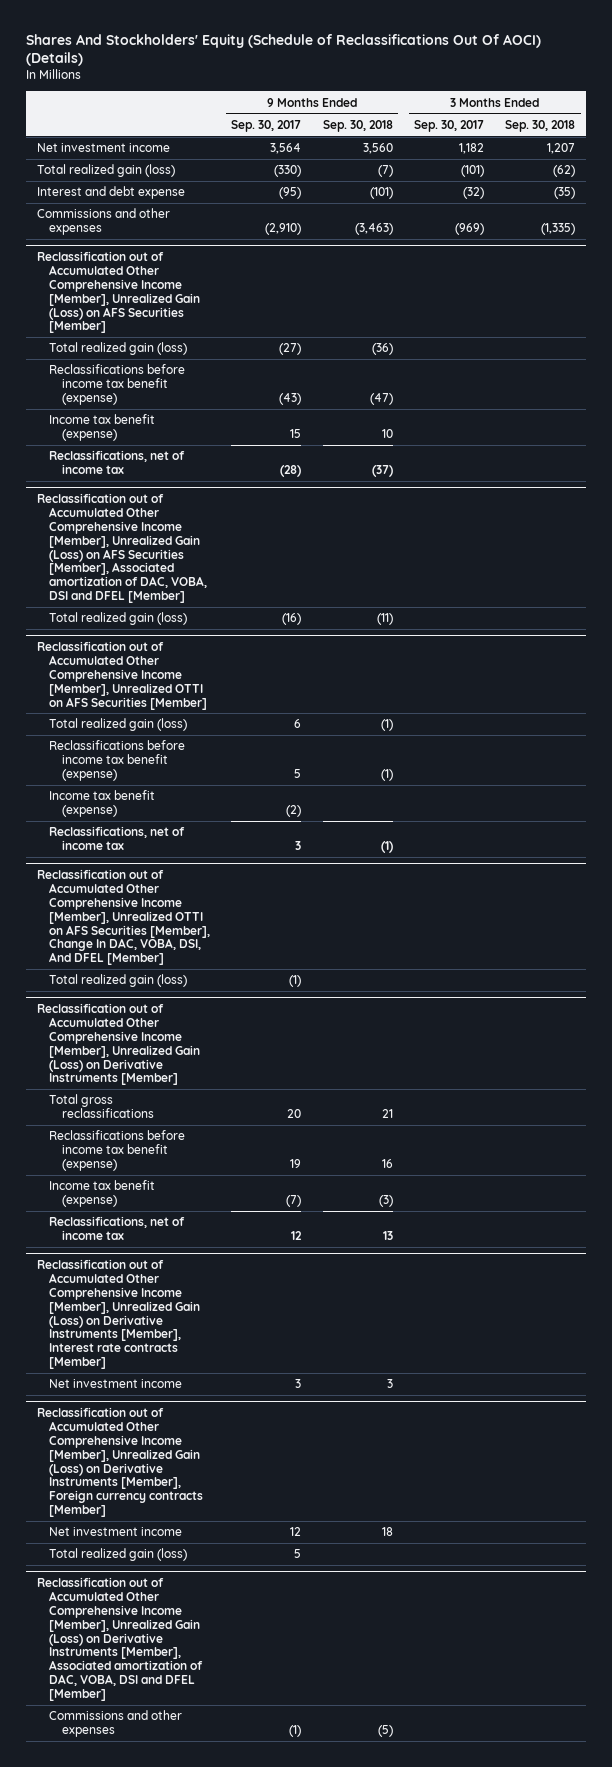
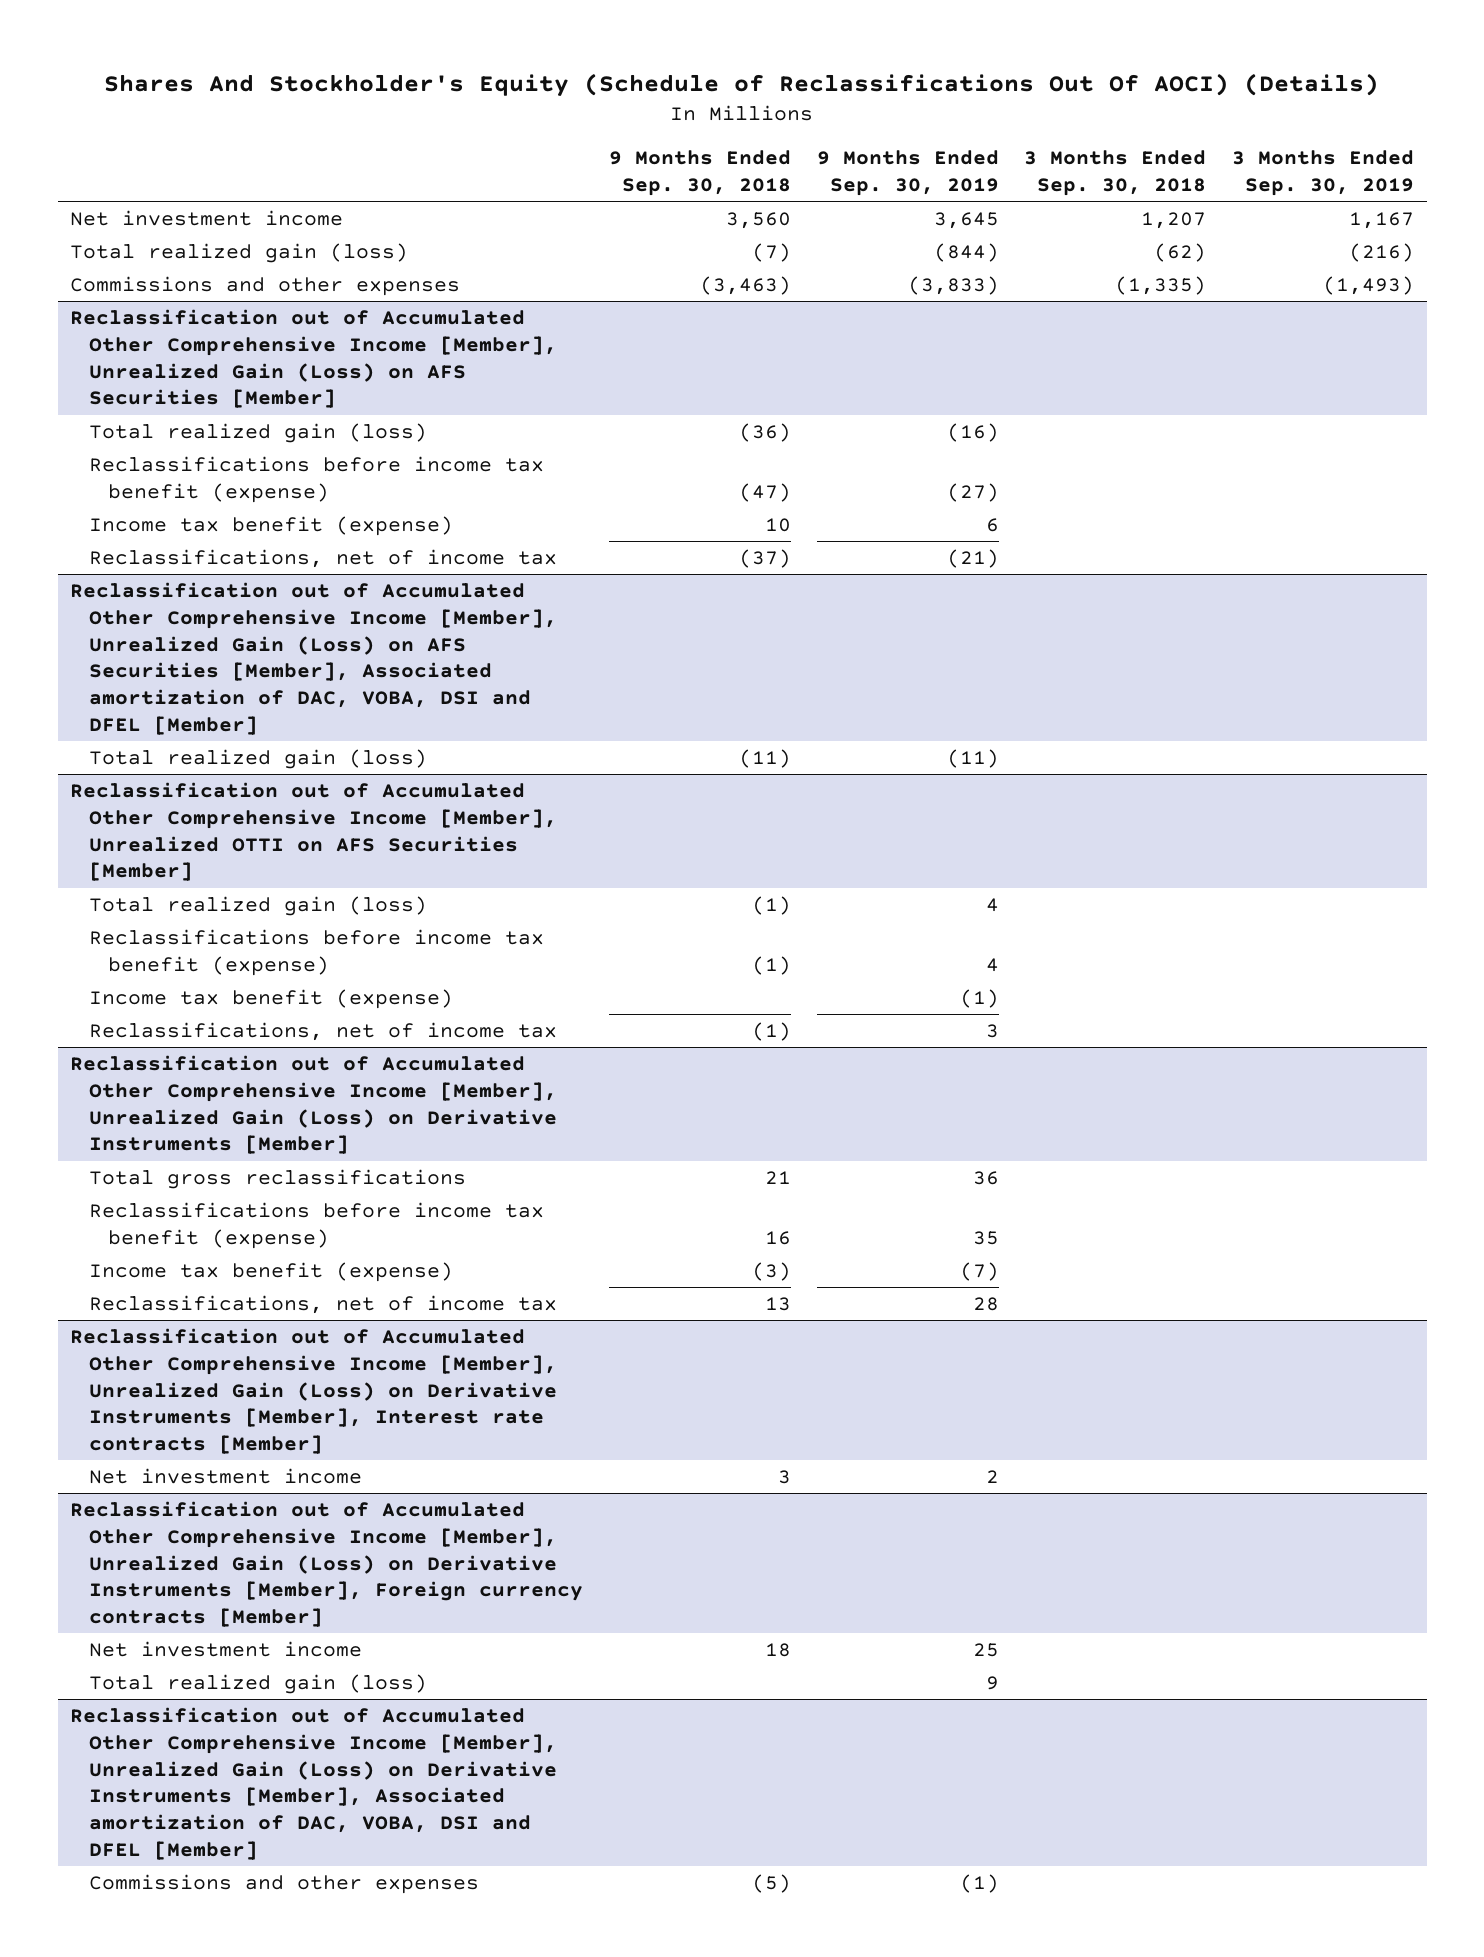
- Shares And Stockholders' Equity (Schedule of Reclassifications Out Of AOCI) (Details)
+ Shares And Stockholder's Equity (Schedule of Reclassifications Out Of AOCI) (Details)
- | 9 Months Ended Sep. 30, 2017 | 9 Months Ended Sep. 30, 2018 | 3 Months Ended Sep. 30, 2017 | 3 Months Ended Sep. 30, 2018
+ | 9 Months Ended Sep. 30, 2018 | 9 Months Ended Sep. 30, 2019 | 3 Months Ended Sep. 30, 2018 | 3 Months Ended Sep. 30, 2019
- Interest and debt expense | (95) | (101) | (32) | (35)
- Reclassification out of Accumulated Other Comprehensive Income [Member], Unrealized OTTI on AFS Securities [Member], Change In DAC, VOBA, DSI, And DFEL [Member]
- Total realized gain (loss) | (1) | | |

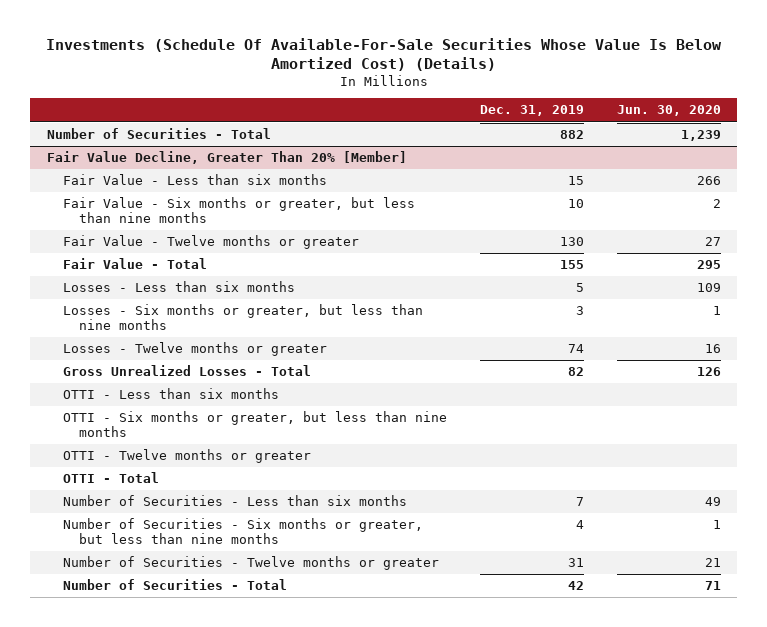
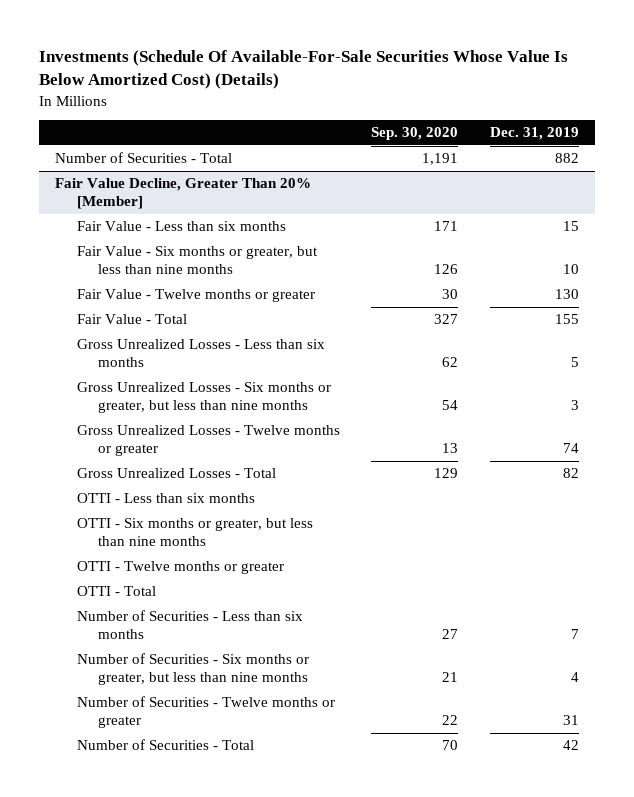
- | Dec. 31, 2019 | Jun. 30, 2020
+ | Sep. 30, 2020 | Dec. 31, 2019
@ Fair Value Decline, Greater Than 20% [Member]
- Losses - Less than six months | 5 | 109
- Losses - Six months or greater, but less than nine months | 3 | 1
- Losses - Twelve months or greater | 74 | 16
+ Gross Unrealized Losses - Less than six months | 62 | 5
+ Gross Unrealized Losses - Six months or greater, but less than nine months | 54 | 3
+ Gross Unrealized Losses - Twelve months or greater | 13 | 74

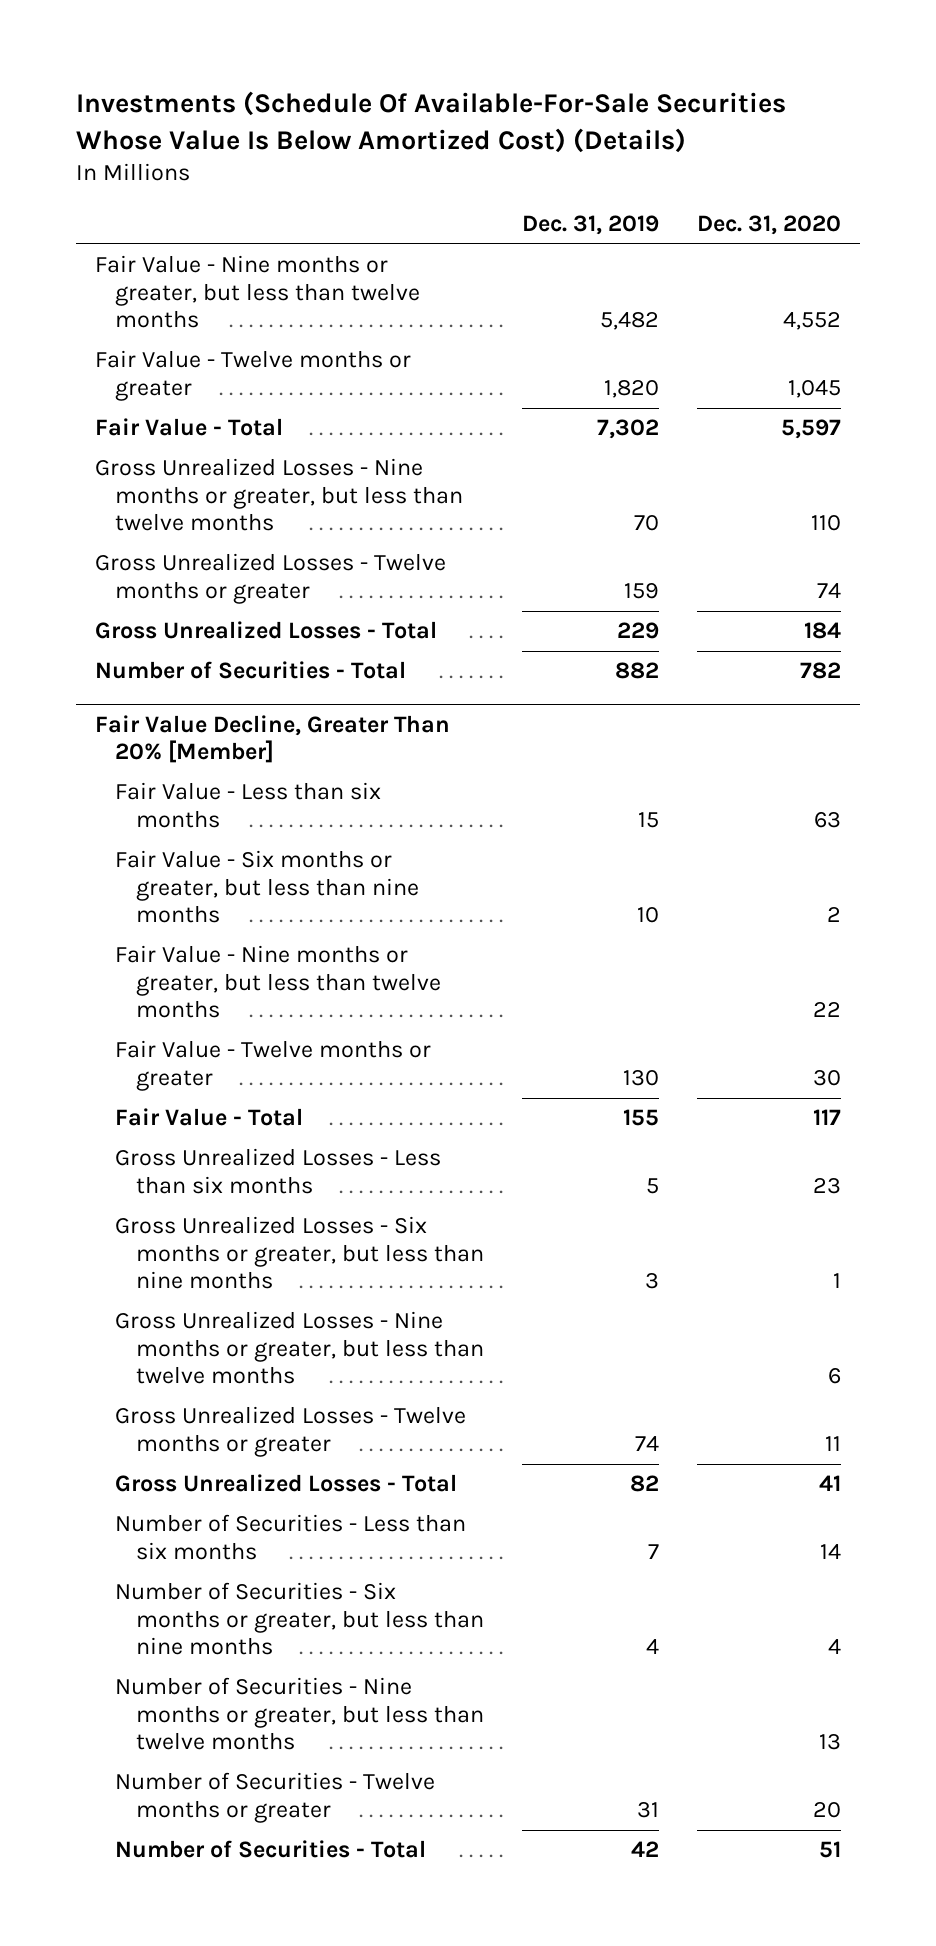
- | Sep. 30, 2020 | Dec. 31, 2019
+ | Dec. 31, 2019 | Dec. 31, 2020
+ Fair Value - Nine months or greater, but less than twelve months | 5,482 | 4,552
+ Fair Value - Twelve months or greater | 1,820 | 1,045
+ Fair Value - Total | 7,302 | 5,597
+ Gross Unrealized Losses - Nine months or greater, but less than twelve months | 70 | 110
+ Gross Unrealized Losses - Twelve months or greater | 159 | 74
+ Gross Unrealized Losses - Total | 229 | 184
@ Fair Value Decline, Greater Than 20% [Member]
+ Fair Value - Nine months or greater, but less than twelve months | | 22
+ Gross Unrealized Losses - Nine months or greater, but less than twelve months | | 6
- OTTI - Less than six months
- OTTI - Six months or greater, but less than nine months
- OTTI - Twelve months or greater
- OTTI - Total
+ Number of Securities - Nine months or greater, but less than twelve months | | 13

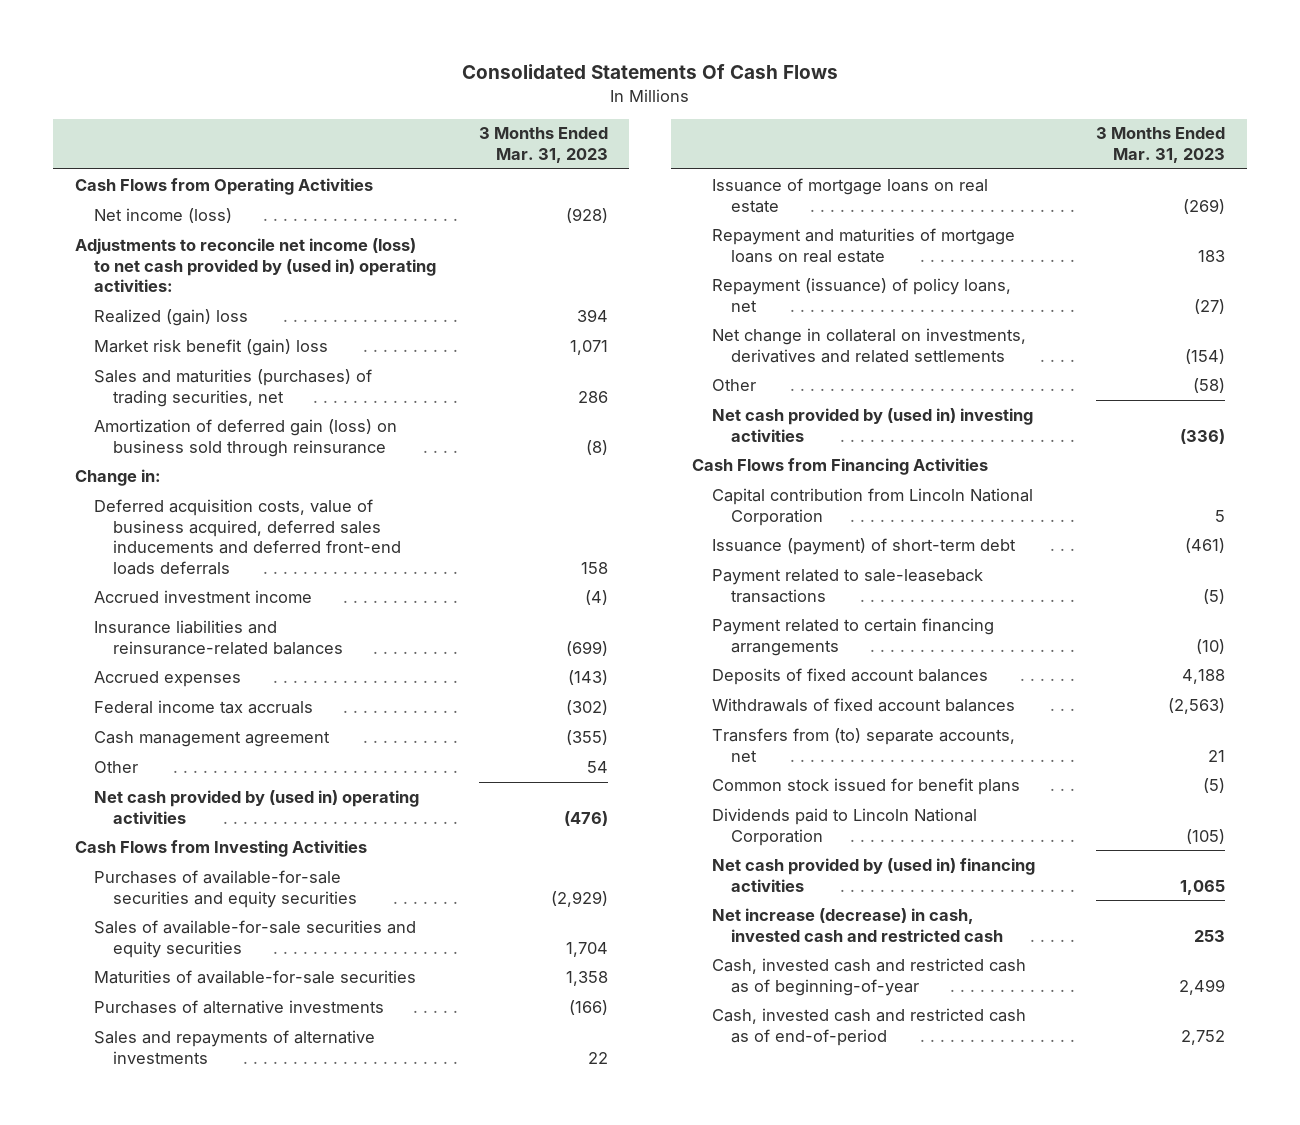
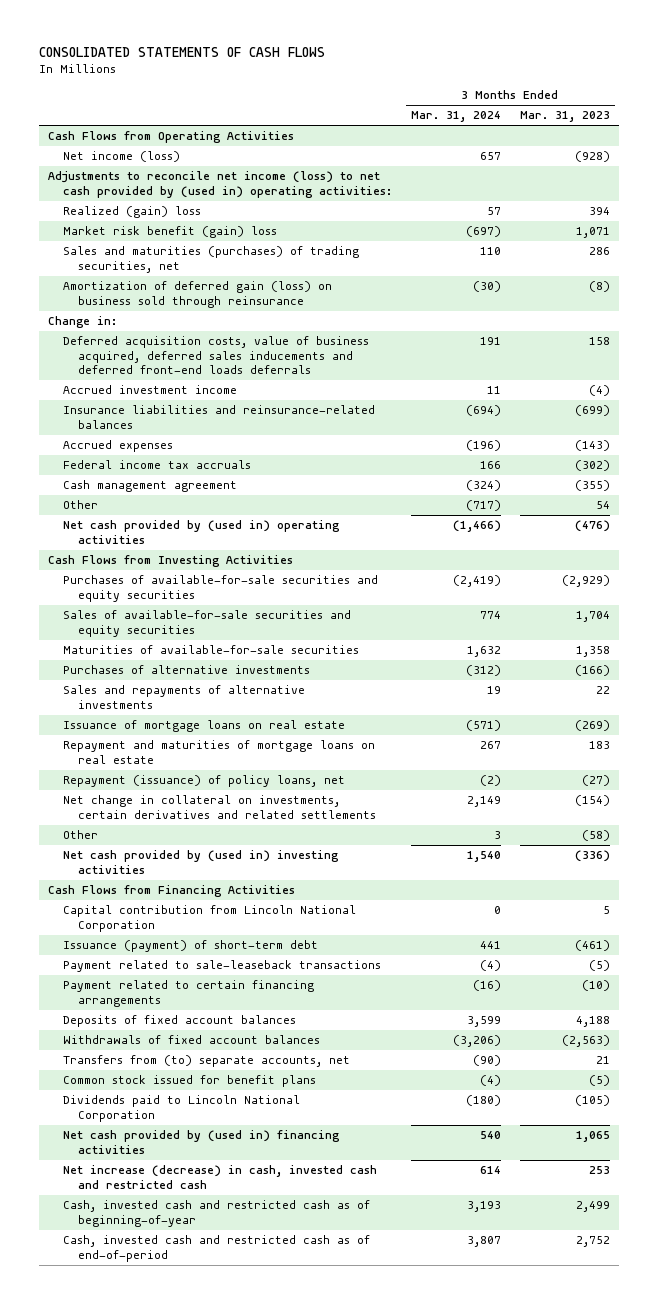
- Consolidated Statements Of Cash Flows
+ CONSOLIDATED STATEMENTS OF CASH FLOWS
- | 3 Months Ended Mar. 31, 2023
+ | 3 Months Ended Mar. 31, 2024 | 3 Months Ended Mar. 31, 2023
- Net change in collateral on investments, derivatives and related settlements | (154)
+ Net change in collateral on investments, certain derivatives and related settlements | 2,149 | (154)

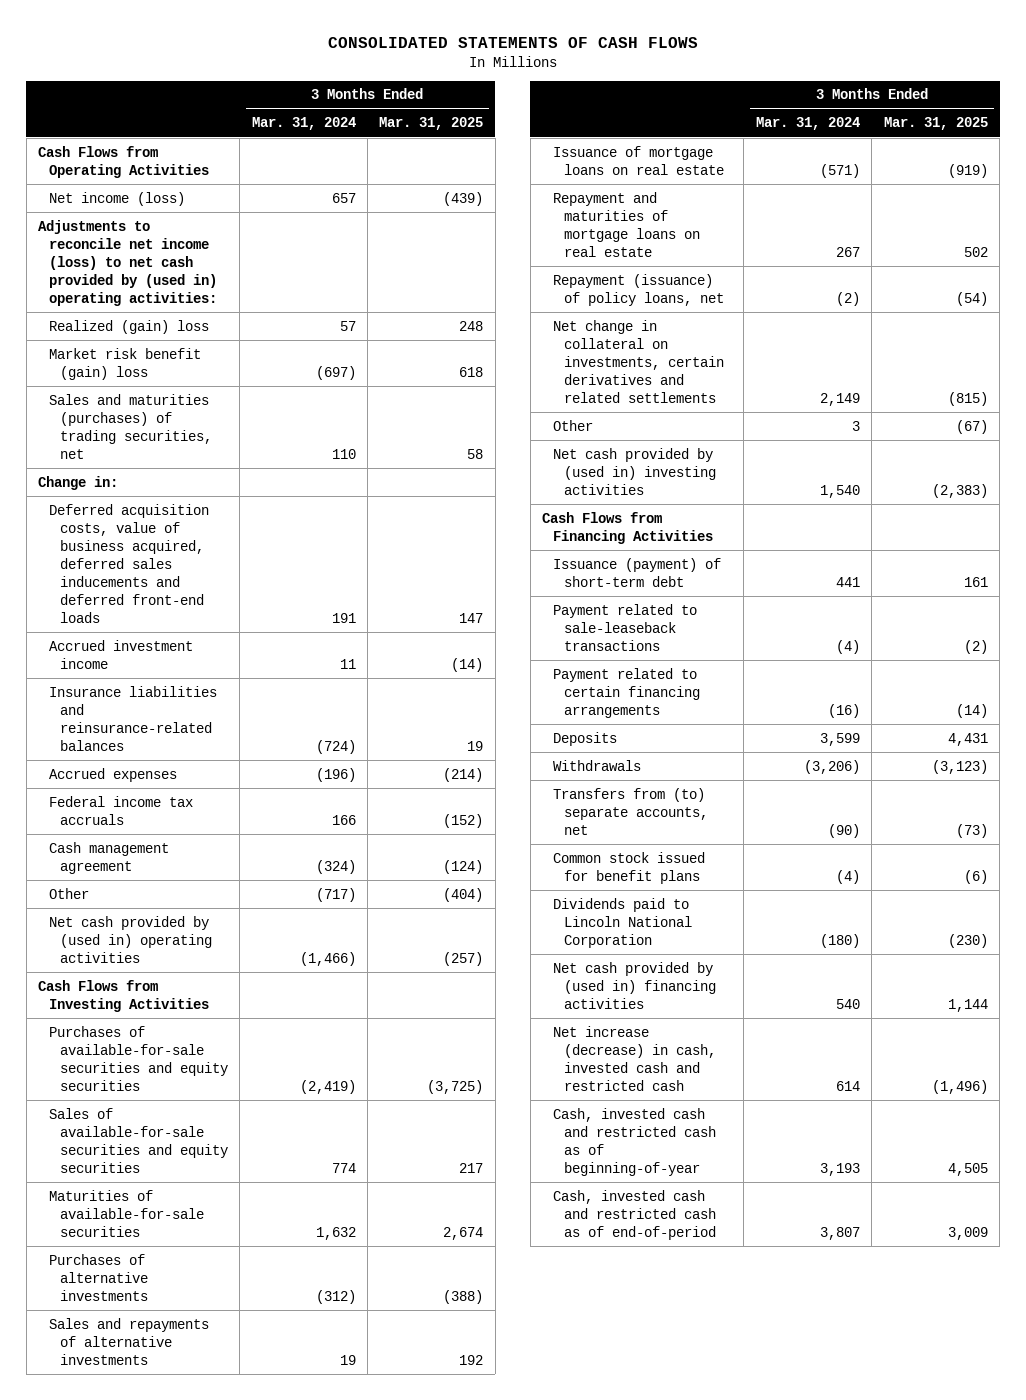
- | 3 Months Ended Mar. 31, 2024 | 3 Months Ended Mar. 31, 2023
+ | 3 Months Ended Mar. 31, 2024 | 3 Months Ended Mar. 31, 2025
- Amortization of deferred gain (loss) on business sold through reinsurance | (30) | (8)
- Deferred acquisition costs, value of business acquired, deferred sales inducements and deferred front-end loads deferrals | 191 | 158
+ Deferred acquisition costs, value of business acquired, deferred sales inducements and deferred front-end loads | 191 | 147
- Insurance liabilities and reinsurance-related balances | (694) | (699)
+ Insurance liabilities and reinsurance-related balances | (724) | 19
- Capital contribution from Lincoln National Corporation | 0 | 5
- Deposits of fixed account balances | 3,599 | 4,188
- Withdrawals of fixed account balances | (3,206) | (2,563)
+ Deposits | 3,599 | 4,431
+ Withdrawals | (3,206) | (3,123)

